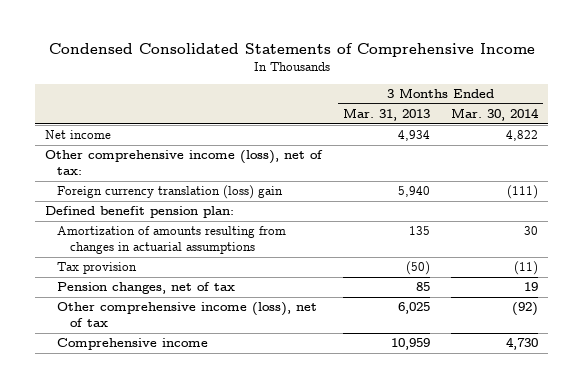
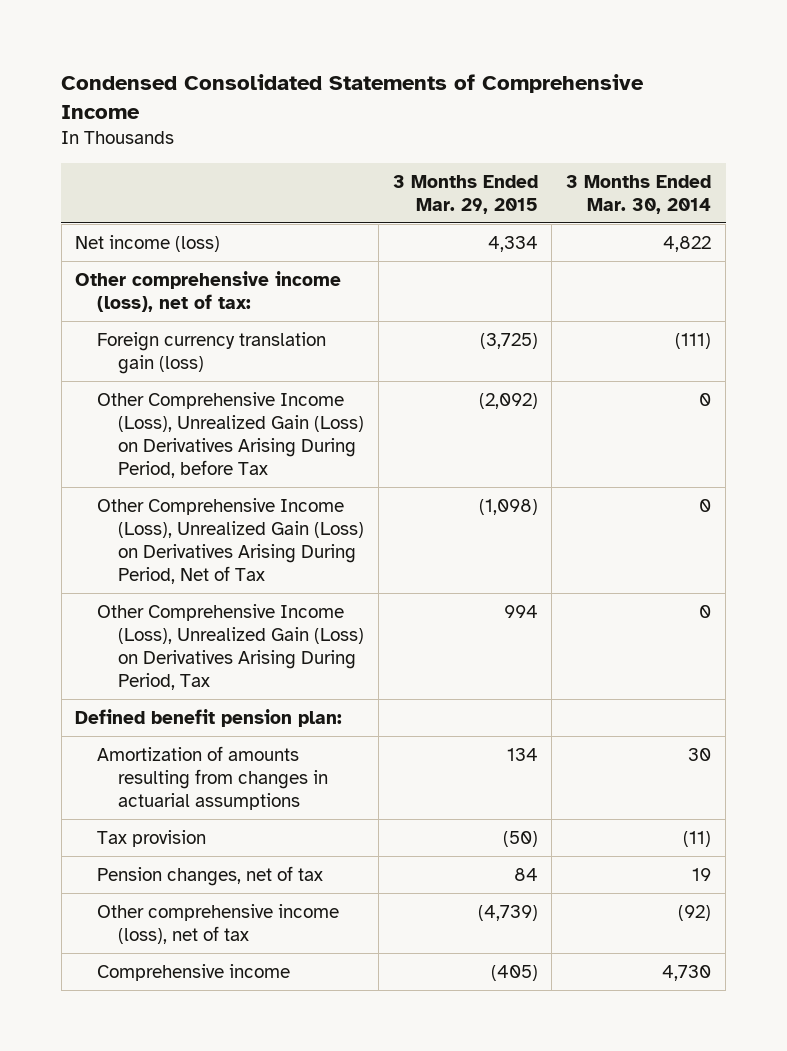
- | 3 Months Ended Mar. 31, 2013 | 3 Months Ended Mar. 30, 2014
+ | 3 Months Ended Mar. 29, 2015 | 3 Months Ended Mar. 30, 2014
- Net income | 4,934 | 4,822
+ Net income (loss) | 4,334 | 4,822
- Foreign currency translation (loss) gain | 5,940 | (111)
+ Foreign currency translation gain (loss) | (3,725) | (111)
+ Other Comprehensive Income (Loss), Unrealized Gain (Loss) on Derivatives Arising During Period, before Tax | (2,092) | 0
+ Other Comprehensive Income (Loss), Unrealized Gain (Loss) on Derivatives Arising During Period, Net of Tax | (1,098) | 0
+ Other Comprehensive Income (Loss), Unrealized Gain (Loss) on Derivatives Arising During Period, Tax | 994 | 0

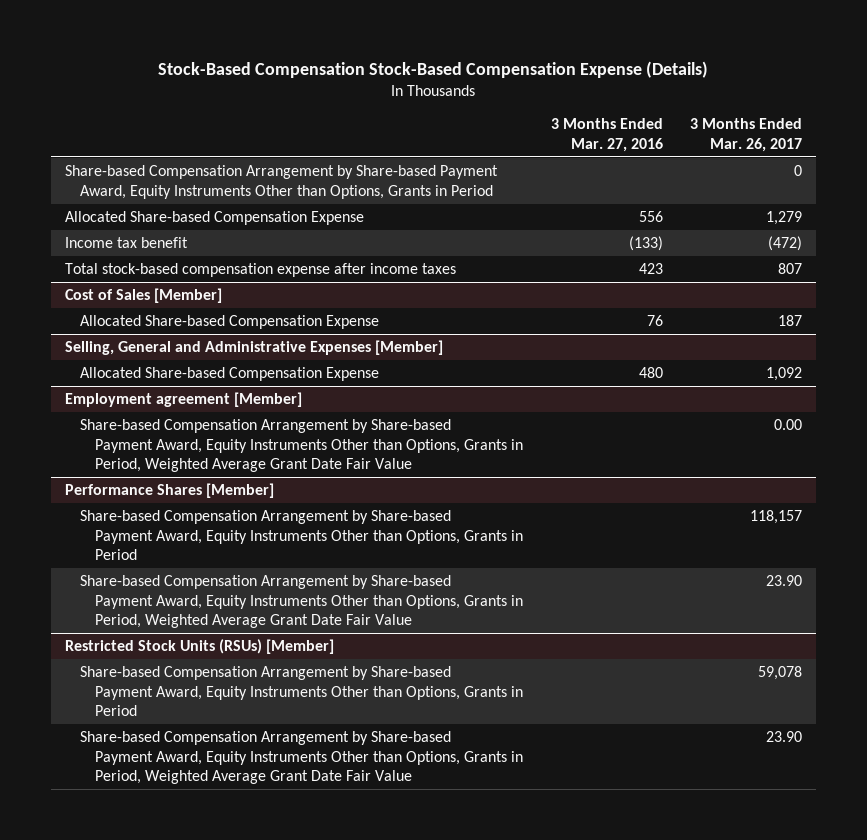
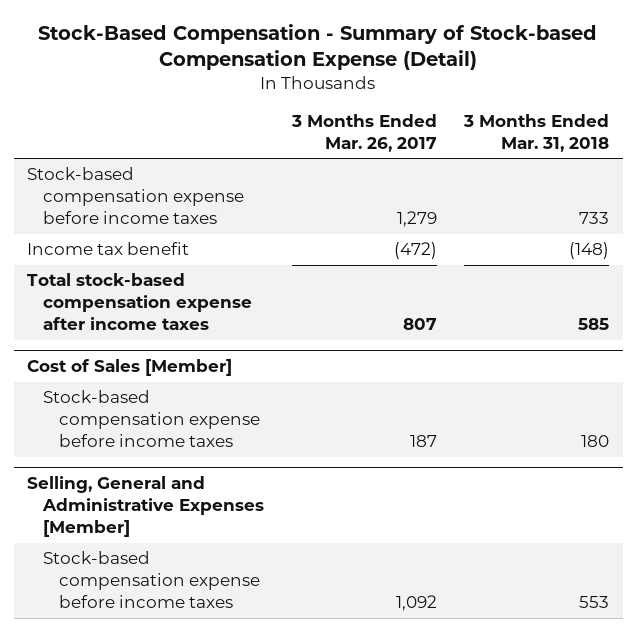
- Stock-Based Compensation Stock-Based Compensation Expense (Details)
+ Stock-Based Compensation - Summary of Stock-based Compensation Expense (Detail)
- | 3 Months Ended Mar. 27, 2016 | 3 Months Ended Mar. 26, 2017
+ | 3 Months Ended Mar. 26, 2017 | 3 Months Ended Mar. 31, 2018
- Share-based Compensation Arrangement by Share-based Payment Award, Equity Instruments Other than Options, Grants in Period | | 0
- Allocated Share-based Compensation Expense | 556 | 1,279
+ Stock-based compensation expense before income taxes | 1,279 | 733
@ Cost of Sales [Member]
- Allocated Share-based Compensation Expense | 76 | 187
+ Stock-based compensation expense before income taxes | 187 | 180
@ Selling, General and Administrative Expenses [Member]
- Allocated Share-based Compensation Expense | 480 | 1,092
- Employment agreement [Member]
- Share-based Compensation Arrangement by Share-based Payment Award, Equity Instruments Other than Options, Grants in Period, Weighted Average Grant Date Fair Value | | 0.00
- Performance Shares [Member]
- Share-based Compensation Arrangement by Share-based Payment Award, Equity Instruments Other than Options, Grants in Period | | 118,157
- Share-based Compensation Arrangement by Share-based Payment Award, Equity Instruments Other than Options, Grants in Period, Weighted Average Grant Date Fair Value | | 23.90
- Restricted Stock Units (RSUs) [Member]
- Share-based Compensation Arrangement by Share-based Payment Award, Equity Instruments Other than Options, Grants in Period | | 59,078
- Share-based Compensation Arrangement by Share-based Payment Award, Equity Instruments Other than Options, Grants in Period, Weighted Average Grant Date Fair Value | | 23.90
@ Selling, General and Administrative Expenses [Member]
+ Stock-based compensation expense before income taxes | 1,092 | 553

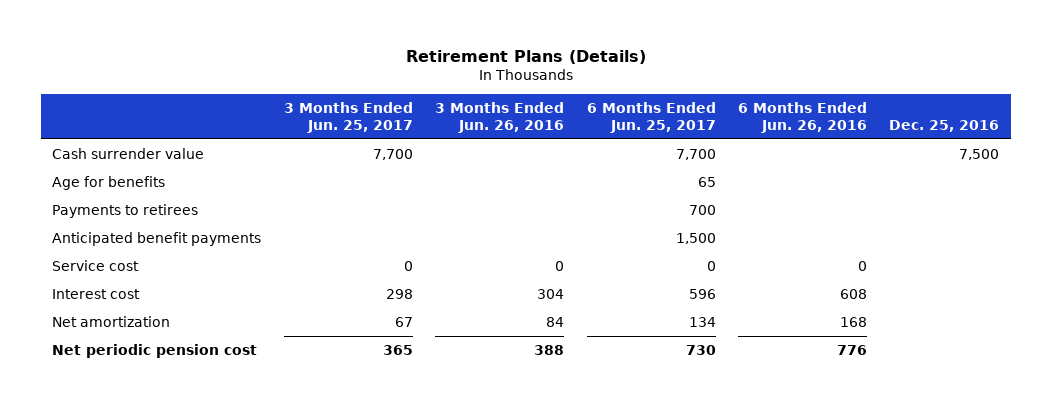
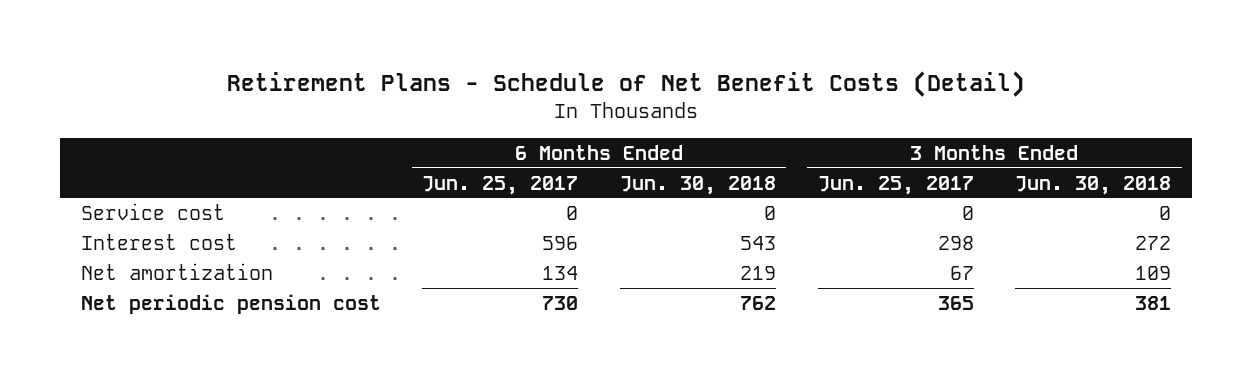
- Retirement Plans (Details)
+ Retirement Plans - Schedule of Net Benefit Costs (Detail)
- | 3 Months Ended Jun. 25, 2017 | 3 Months Ended Jun. 26, 2016 | 6 Months Ended Jun. 25, 2017 | 6 Months Ended Jun. 26, 2016 | Dec. 25, 2016
+ | 6 Months Ended Jun. 25, 2017 | 6 Months Ended Jun. 30, 2018 | 3 Months Ended Jun. 25, 2017 | 3 Months Ended Jun. 30, 2018
- Cash surrender value | 7,700 | | 7,700 | | 7,500
- Age for benefits | | | 65 | |
- Payments to retirees | | | 700 | |
- Anticipated benefit payments | | | 1,500 | |

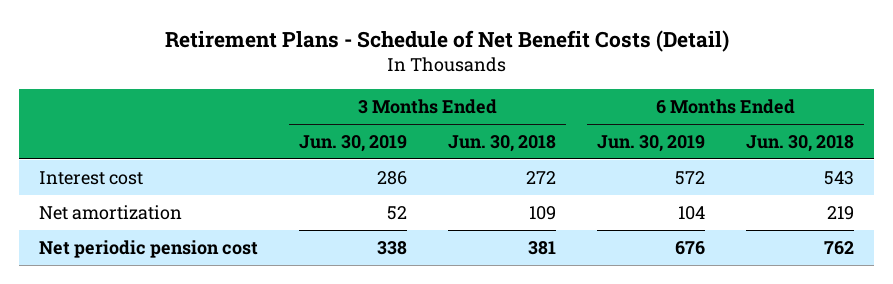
- | 6 Months Ended Jun. 25, 2017 | 6 Months Ended Jun. 30, 2018 | 3 Months Ended Jun. 25, 2017 | 3 Months Ended Jun. 30, 2018
+ | 3 Months Ended Jun. 30, 2019 | 3 Months Ended Jun. 30, 2018 | 6 Months Ended Jun. 30, 2019 | 6 Months Ended Jun. 30, 2018
- Service cost | 0 | 0 | 0 | 0

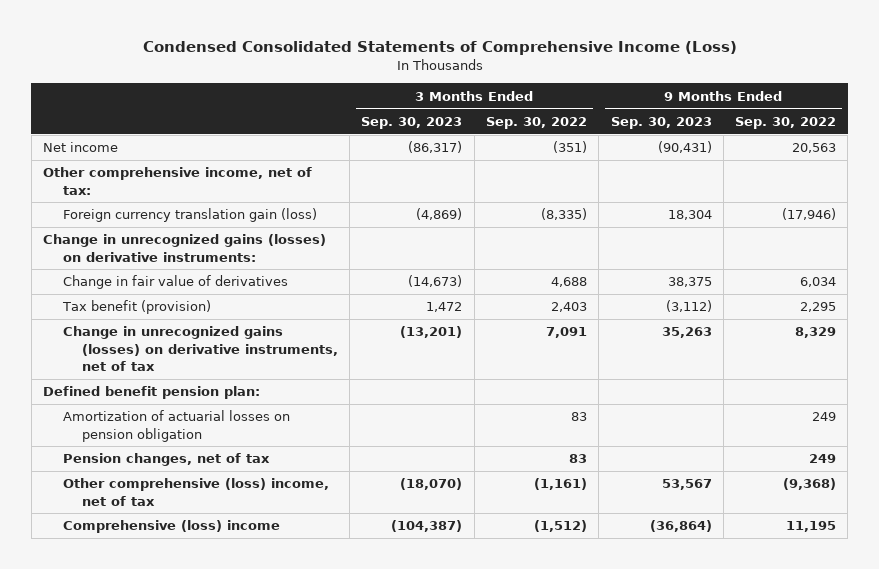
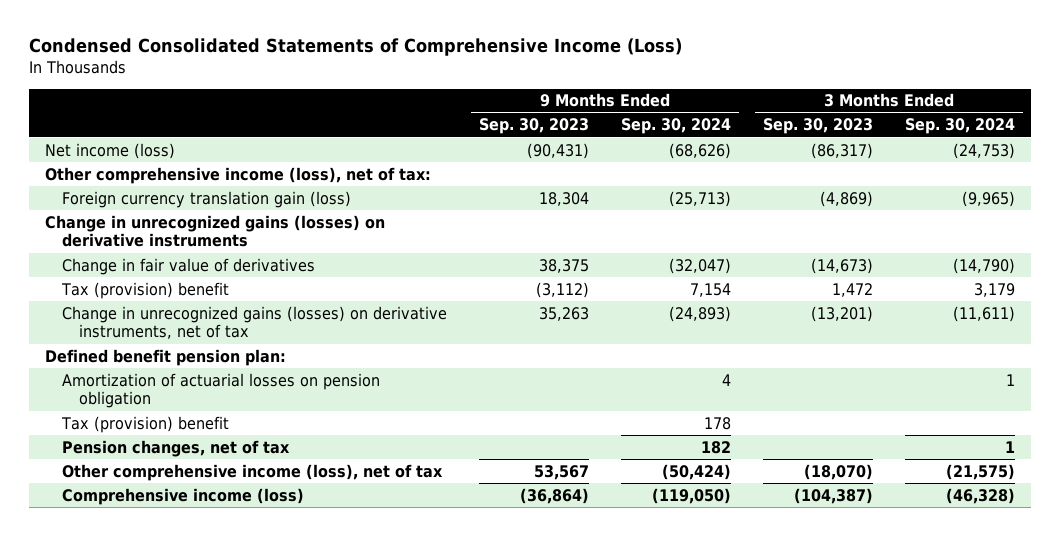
- | 3 Months Ended Sep. 30, 2023 | 3 Months Ended Sep. 30, 2022 | 9 Months Ended Sep. 30, 2023 | 9 Months Ended Sep. 30, 2022
+ | 9 Months Ended Sep. 30, 2023 | 9 Months Ended Sep. 30, 2024 | 3 Months Ended Sep. 30, 2023 | 3 Months Ended Sep. 30, 2024
- Net income | (86,317) | (351) | (90,431) | 20,563
- Other comprehensive income, net of tax:
+ Net income (loss) | (90,431) | (68,626) | (86,317) | (24,753)
+ Other comprehensive income (loss), net of tax:
- Change in unrecognized gains (losses) on derivative instruments:
+ Change in unrecognized gains (losses) on derivative instruments
- Tax benefit (provision) | 1,472 | 2,403 | (3,112) | 2,295
+ Tax (provision) benefit | (3,112) | 7,154 | 1,472 | 3,179
+ Tax (provision) benefit | | 178 | |
- Other comprehensive (loss) income, net of tax | (18,070) | (1,161) | 53,567 | (9,368)
- Comprehensive (loss) income | (104,387) | (1,512) | (36,864) | 11,195
+ Other comprehensive income (loss), net of tax | 53,567 | (50,424) | (18,070) | (21,575)
+ Comprehensive income (loss) | (36,864) | (119,050) | (104,387) | (46,328)

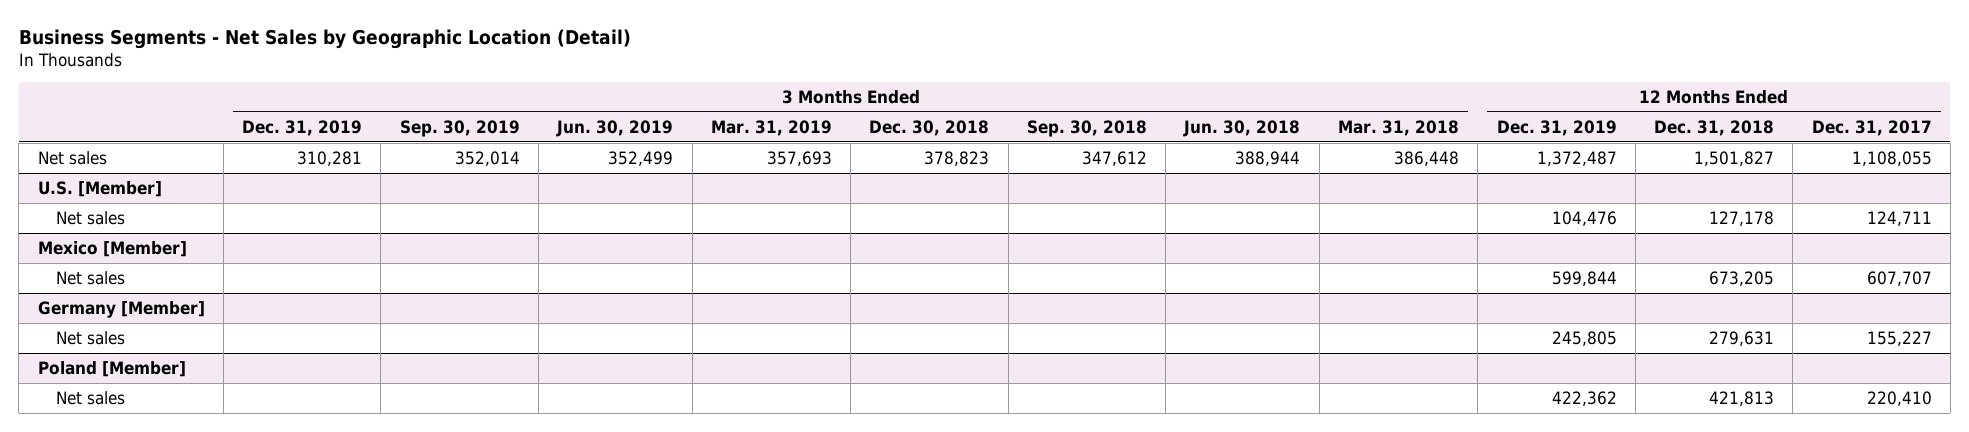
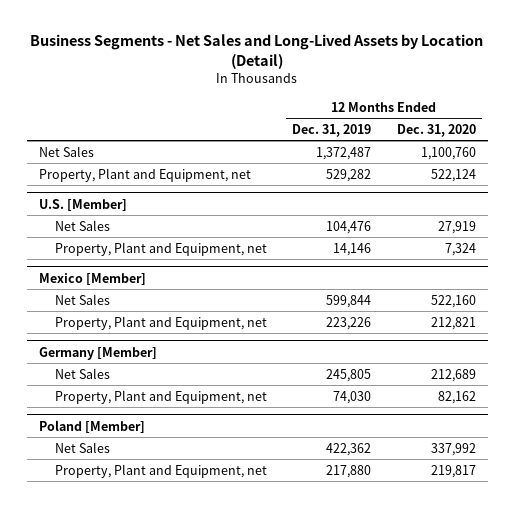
- Business Segments - Net Sales by Geographic Location (Detail)
+ Business Segments - Net Sales and Long-Lived Assets by Location (Detail)
- | 3 Months Ended Dec. 31, 2019 | 3 Months Ended Sep. 30, 2019 | 3 Months Ended Jun. 30, 2019 | 3 Months Ended Mar. 31, 2019 | 3 Months Ended Dec. 30, 2018 | 3 Months Ended Sep. 30, 2018 | 3 Months Ended Jun. 30, 2018 | 3 Months Ended Mar. 31, 2018 | 12 Months Ended Dec. 31, 2019 | 12 Months Ended Dec. 31, 2018 | 12 Months Ended Dec. 31, 2017
+ | 12 Months Ended Dec. 31, 2019 | 12 Months Ended Dec. 31, 2020
- Net sales | 310,281 | 352,014 | 352,499 | 357,693 | 378,823 | 347,612 | 388,944 | 386,448 | 1,372,487 | 1,501,827 | 1,108,055
+ Net Sales | 1,372,487 | 1,100,760
+ Property, Plant and Equipment, net | 529,282 | 522,124
@ U.S. [Member]
- Net sales | | | | | | | | | 104,476 | 127,178 | 124,711
+ Net Sales | 104,476 | 27,919
+ Property, Plant and Equipment, net | 14,146 | 7,324
@ Mexico [Member]
- Net sales | | | | | | | | | 599,844 | 673,205 | 607,707
+ Net Sales | 599,844 | 522,160
+ Property, Plant and Equipment, net | 223,226 | 212,821
@ Germany [Member]
- Net sales | | | | | | | | | 245,805 | 279,631 | 155,227
+ Net Sales | 245,805 | 212,689
+ Property, Plant and Equipment, net | 74,030 | 82,162
@ Poland [Member]
- Net sales | | | | | | | | | 422,362 | 421,813 | 220,410
+ Net Sales | 422,362 | 337,992
+ Property, Plant and Equipment, net | 217,880 | 219,817

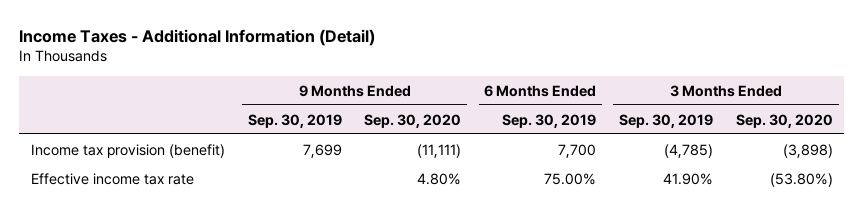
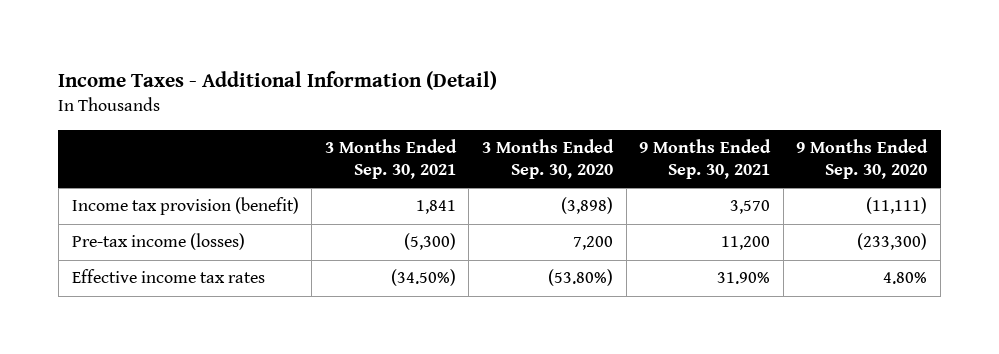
- | 9 Months Ended Sep. 30, 2019 | 9 Months Ended Sep. 30, 2020 | 6 Months Ended Sep. 30, 2019 | 3 Months Ended Sep. 30, 2019 | 3 Months Ended Sep. 30, 2020
+ | 3 Months Ended Sep. 30, 2021 | 3 Months Ended Sep. 30, 2020 | 9 Months Ended Sep. 30, 2021 | 9 Months Ended Sep. 30, 2020
- Effective income tax rate | | 4.80% | 75.00% | 41.90% | (53.80%)
+ Pre-tax income (losses) | (5,300) | 7,200 | 11,200 | (233,300)
+ Effective income tax rates | (34.50%) | (53.80%) | 31.90% | 4.80%

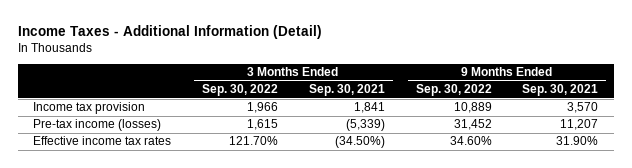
- | 3 Months Ended Sep. 30, 2021 | 3 Months Ended Sep. 30, 2020 | 9 Months Ended Sep. 30, 2021 | 9 Months Ended Sep. 30, 2020
+ | 3 Months Ended Sep. 30, 2022 | 3 Months Ended Sep. 30, 2021 | 9 Months Ended Sep. 30, 2022 | 9 Months Ended Sep. 30, 2021
- Income tax provision (benefit) | 1,841 | (3,898) | 3,570 | (11,111)
- Pre-tax income (losses) | (5,300) | 7,200 | 11,200 | (233,300)
+ Income tax provision | 1,966 | 1,841 | 10,889 | 3,570
+ Pre-tax income (losses) | 1,615 | (5,339) | 31,452 | 11,207

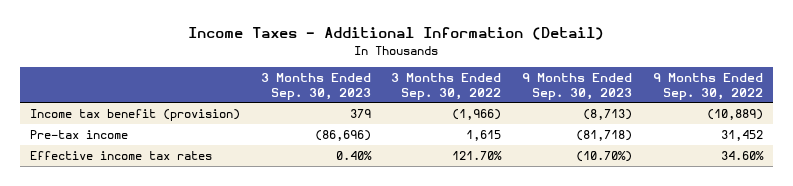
- | 3 Months Ended Sep. 30, 2022 | 3 Months Ended Sep. 30, 2021 | 9 Months Ended Sep. 30, 2022 | 9 Months Ended Sep. 30, 2021
+ | 3 Months Ended Sep. 30, 2023 | 3 Months Ended Sep. 30, 2022 | 9 Months Ended Sep. 30, 2023 | 9 Months Ended Sep. 30, 2022
- Income tax provision | 1,966 | 1,841 | 10,889 | 3,570
- Pre-tax income (losses) | 1,615 | (5,339) | 31,452 | 11,207
+ Income tax benefit (provision) | 379 | (1,966) | (8,713) | (10,889)
+ Pre-tax income | (86,696) | 1,615 | (81,718) | 31,452

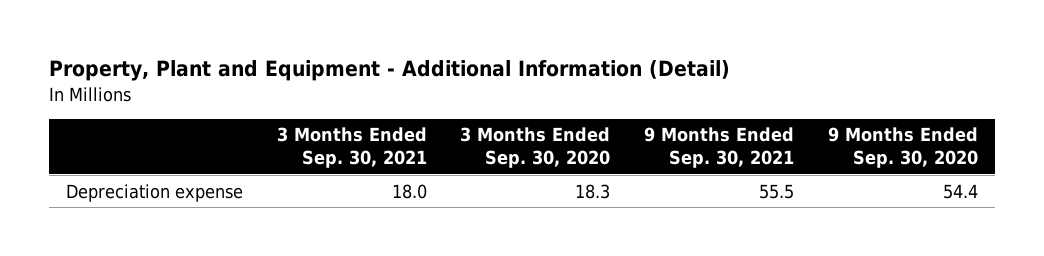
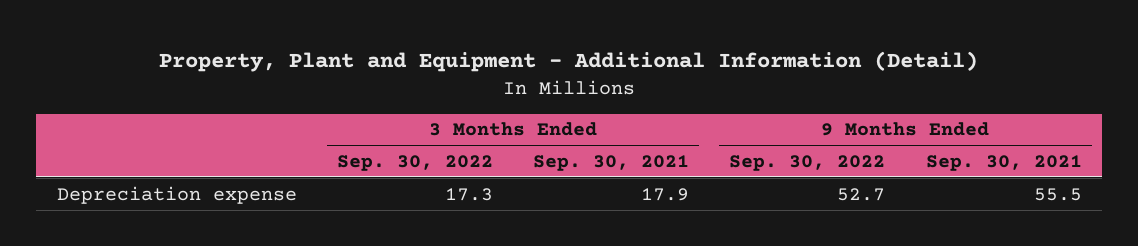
- | 3 Months Ended Sep. 30, 2021 | 3 Months Ended Sep. 30, 2020 | 9 Months Ended Sep. 30, 2021 | 9 Months Ended Sep. 30, 2020
+ | 3 Months Ended Sep. 30, 2022 | 3 Months Ended Sep. 30, 2021 | 9 Months Ended Sep. 30, 2022 | 9 Months Ended Sep. 30, 2021
- Depreciation expense | 18.0 | 18.3 | 55.5 | 54.4
+ Depreciation expense | 17.3 | 17.9 | 52.7 | 55.5

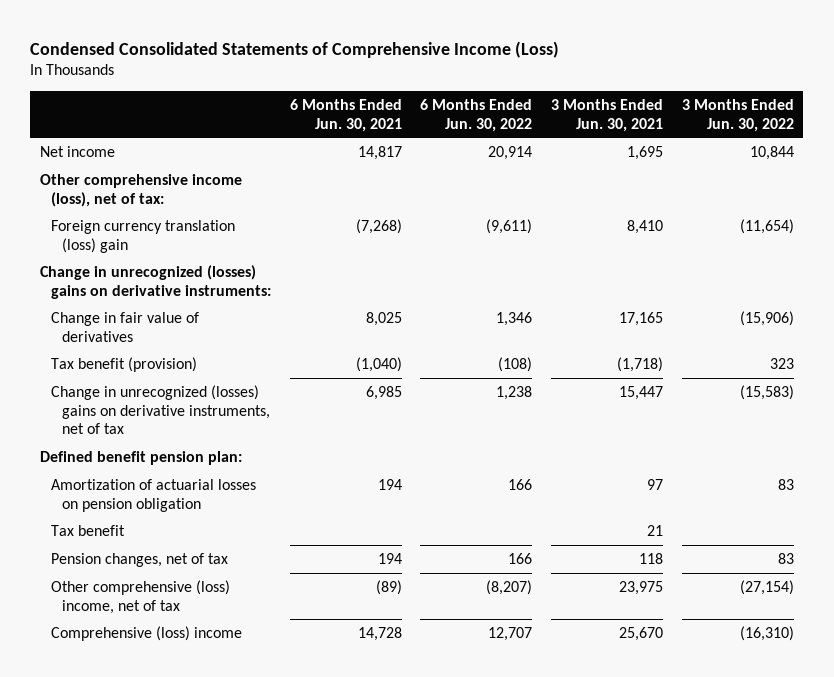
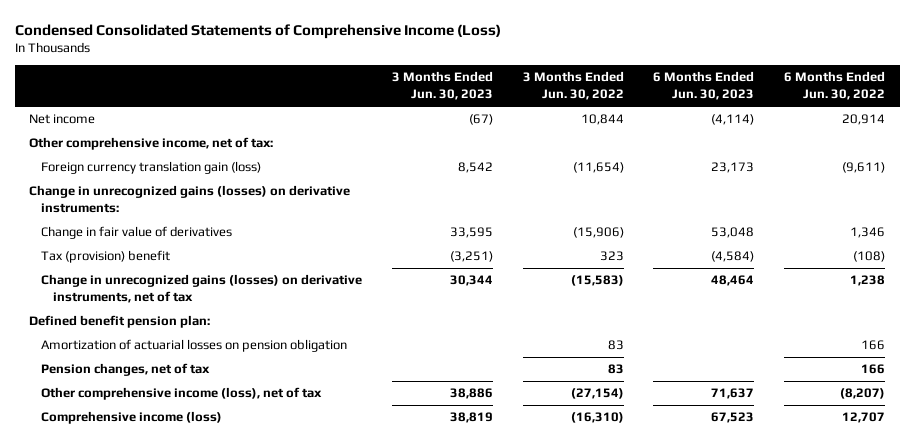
- | 6 Months Ended Jun. 30, 2021 | 6 Months Ended Jun. 30, 2022 | 3 Months Ended Jun. 30, 2021 | 3 Months Ended Jun. 30, 2022
+ | 3 Months Ended Jun. 30, 2023 | 3 Months Ended Jun. 30, 2022 | 6 Months Ended Jun. 30, 2023 | 6 Months Ended Jun. 30, 2022
- Other comprehensive income (loss), net of tax:
- Foreign currency translation (loss) gain | (7,268) | (9,611) | 8,410 | (11,654)
- Change in unrecognized (losses) gains on derivative instruments:
+ Other comprehensive income, net of tax:
+ Foreign currency translation gain (loss) | 8,542 | (11,654) | 23,173 | (9,611)
+ Change in unrecognized gains (losses) on derivative instruments:
- Tax benefit (provision) | (1,040) | (108) | (1,718) | 323
- Change in unrecognized (losses) gains on derivative instruments, net of tax | 6,985 | 1,238 | 15,447 | (15,583)
+ Tax (provision) benefit | (3,251) | 323 | (4,584) | (108)
+ Change in unrecognized gains (losses) on derivative instruments, net of tax | 30,344 | (15,583) | 48,464 | 1,238
- Tax benefit | | | 21 |
- Other comprehensive (loss) income, net of tax | (89) | (8,207) | 23,975 | (27,154)
- Comprehensive (loss) income | 14,728 | 12,707 | 25,670 | (16,310)
+ Other comprehensive income (loss), net of tax | 38,886 | (27,154) | 71,637 | (8,207)
+ Comprehensive income (loss) | 38,819 | (16,310) | 67,523 | 12,707

